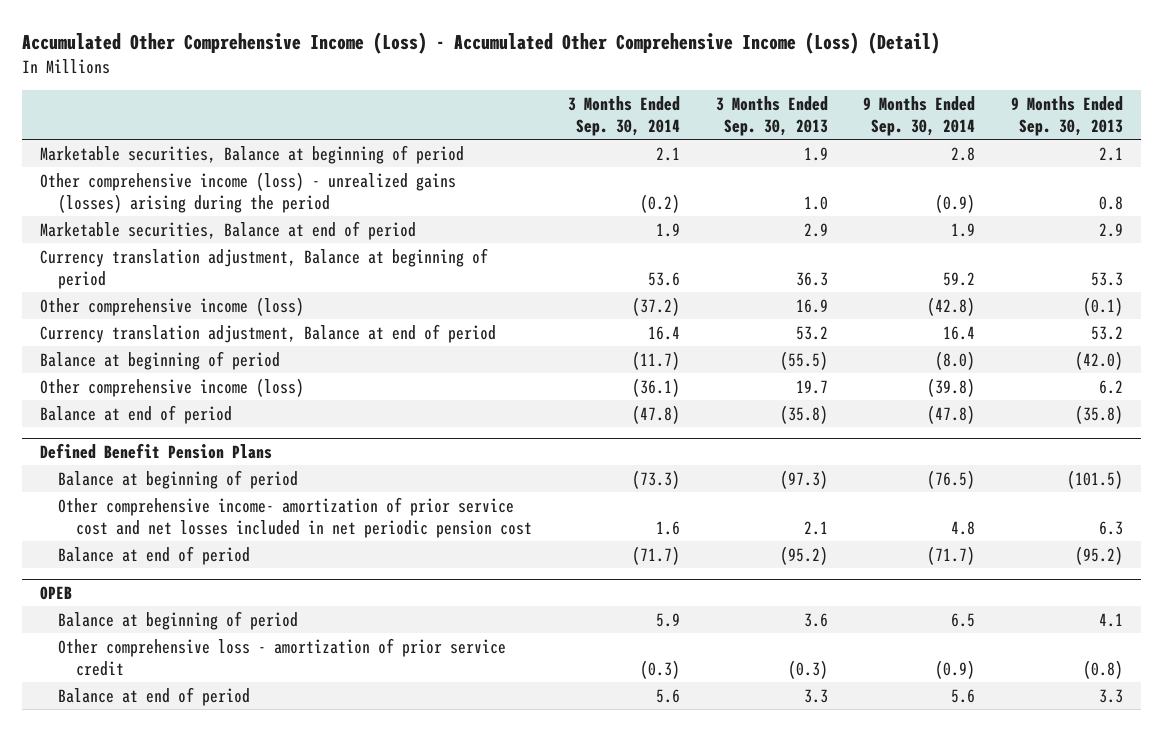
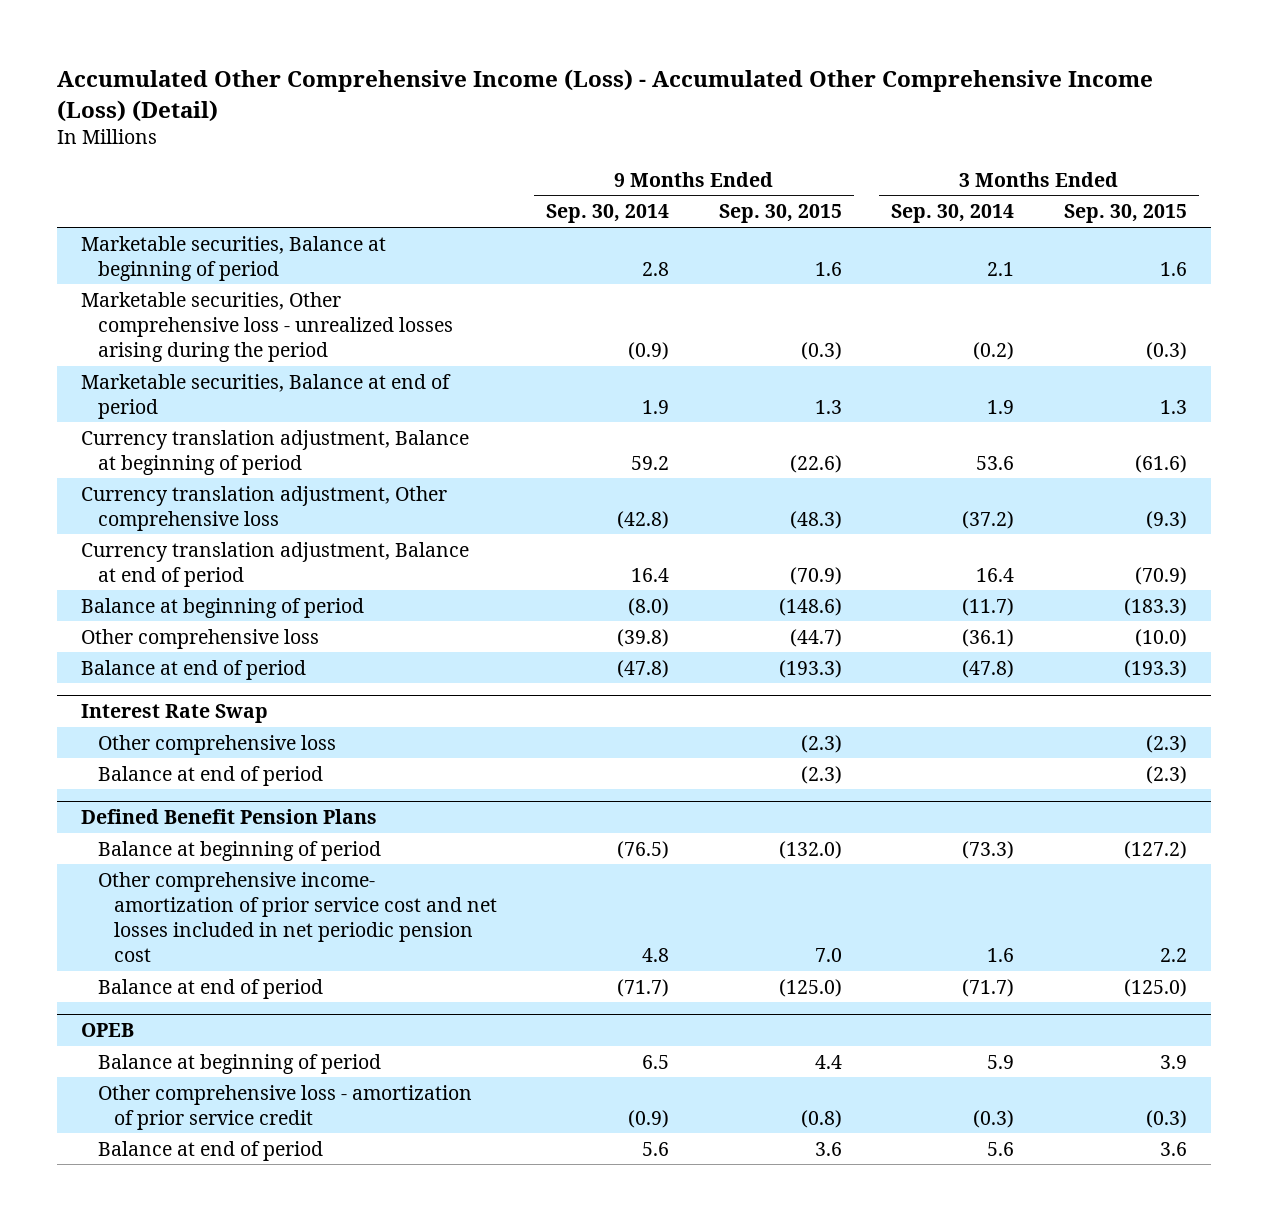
- | 3 Months Ended Sep. 30, 2014 | 3 Months Ended Sep. 30, 2013 | 9 Months Ended Sep. 30, 2014 | 9 Months Ended Sep. 30, 2013
+ | 9 Months Ended Sep. 30, 2014 | 9 Months Ended Sep. 30, 2015 | 3 Months Ended Sep. 30, 2014 | 3 Months Ended Sep. 30, 2015
- Other comprehensive income (loss) - unrealized gains (losses) arising during the period | (0.2) | 1.0 | (0.9) | 0.8
+ Marketable securities, Other comprehensive loss - unrealized losses arising during the period | (0.9) | (0.3) | (0.2) | (0.3)
- Other comprehensive income (loss) | (37.2) | 16.9 | (42.8) | (0.1)
+ Currency translation adjustment, Other comprehensive loss | (42.8) | (48.3) | (37.2) | (9.3)
- Other comprehensive income (loss) | (36.1) | 19.7 | (39.8) | 6.2
+ Other comprehensive loss | (39.8) | (44.7) | (36.1) | (10.0)
+ Interest Rate Swap
+ Other comprehensive loss | | (2.3) | | (2.3)
+ Balance at end of period | | (2.3) | | (2.3)

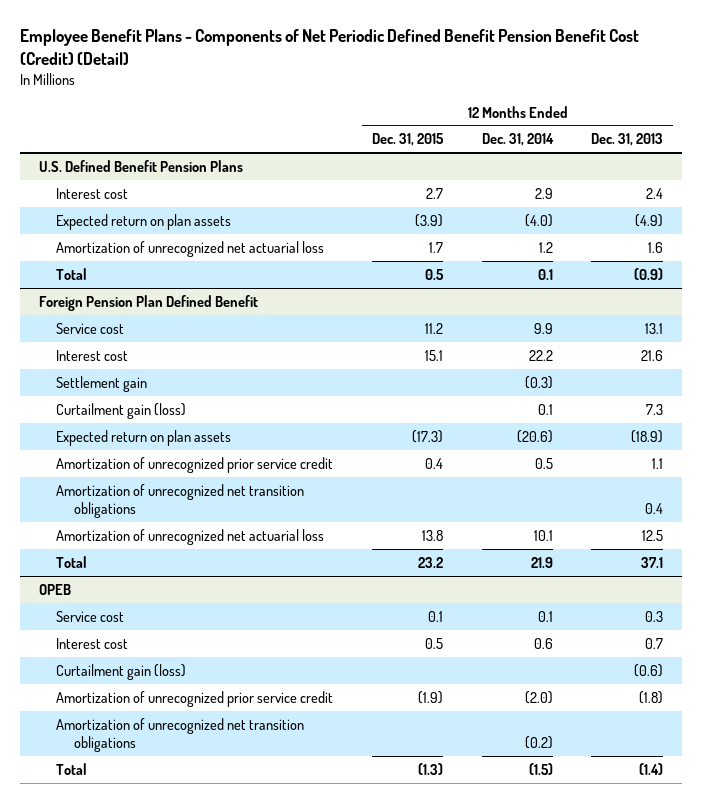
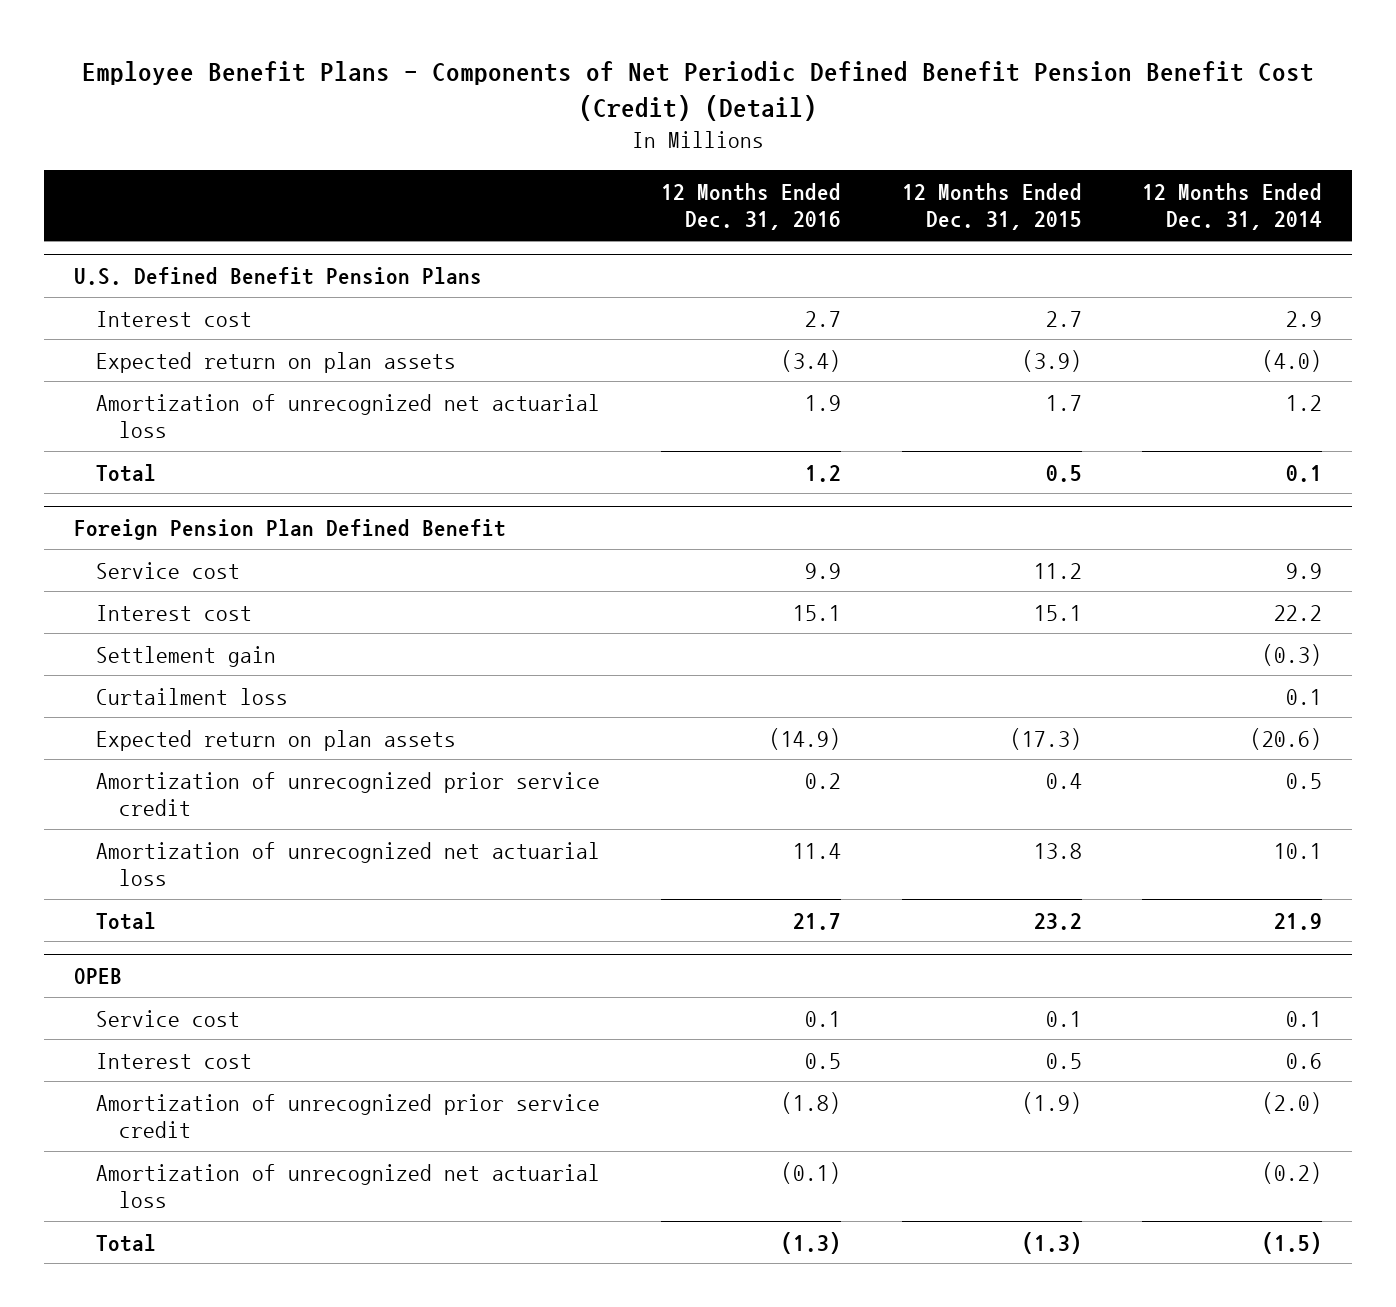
- | 12 Months Ended Dec. 31, 2015 | 12 Months Ended Dec. 31, 2014 | 12 Months Ended Dec. 31, 2013
+ | 12 Months Ended Dec. 31, 2016 | 12 Months Ended Dec. 31, 2015 | 12 Months Ended Dec. 31, 2014
@ Foreign Pension Plan Defined Benefit
- Curtailment gain (loss) | | 0.1 | 7.3
+ Curtailment loss | | | 0.1
- Amortization of unrecognized net transition obligations | | | 0.4
@ OPEB
- Curtailment gain (loss) | | | (0.6)
- Amortization of unrecognized net transition obligations | | (0.2) |
+ Amortization of unrecognized net actuarial loss | (0.1) | | (0.2)

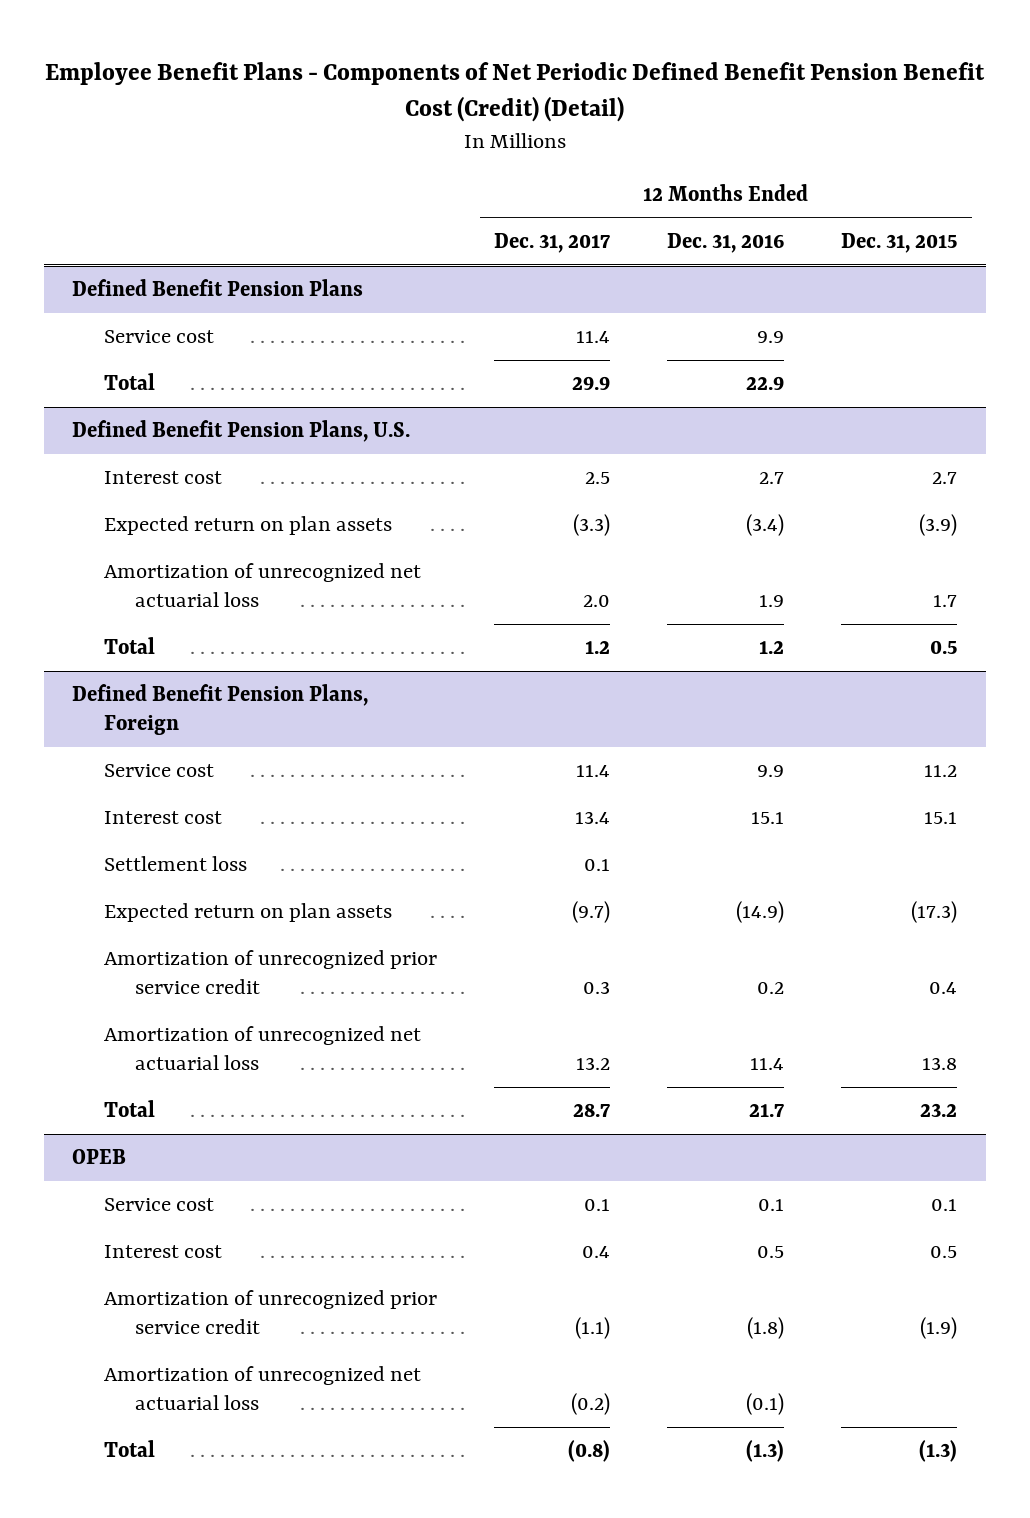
- | 12 Months Ended Dec. 31, 2016 | 12 Months Ended Dec. 31, 2015 | 12 Months Ended Dec. 31, 2014
+ | 12 Months Ended Dec. 31, 2017 | 12 Months Ended Dec. 31, 2016 | 12 Months Ended Dec. 31, 2015
- U.S. Defined Benefit Pension Plans
+ Defined Benefit Pension Plans
+ Service cost | 11.4 | 9.9 |
+ Total | 29.9 | 22.9 |
+ Defined Benefit Pension Plans, U.S.
- Foreign Pension Plan Defined Benefit
+ Defined Benefit Pension Plans, Foreign
- Settlement gain | | | (0.3)
- Curtailment loss | | | 0.1
+ Settlement loss | 0.1 | |

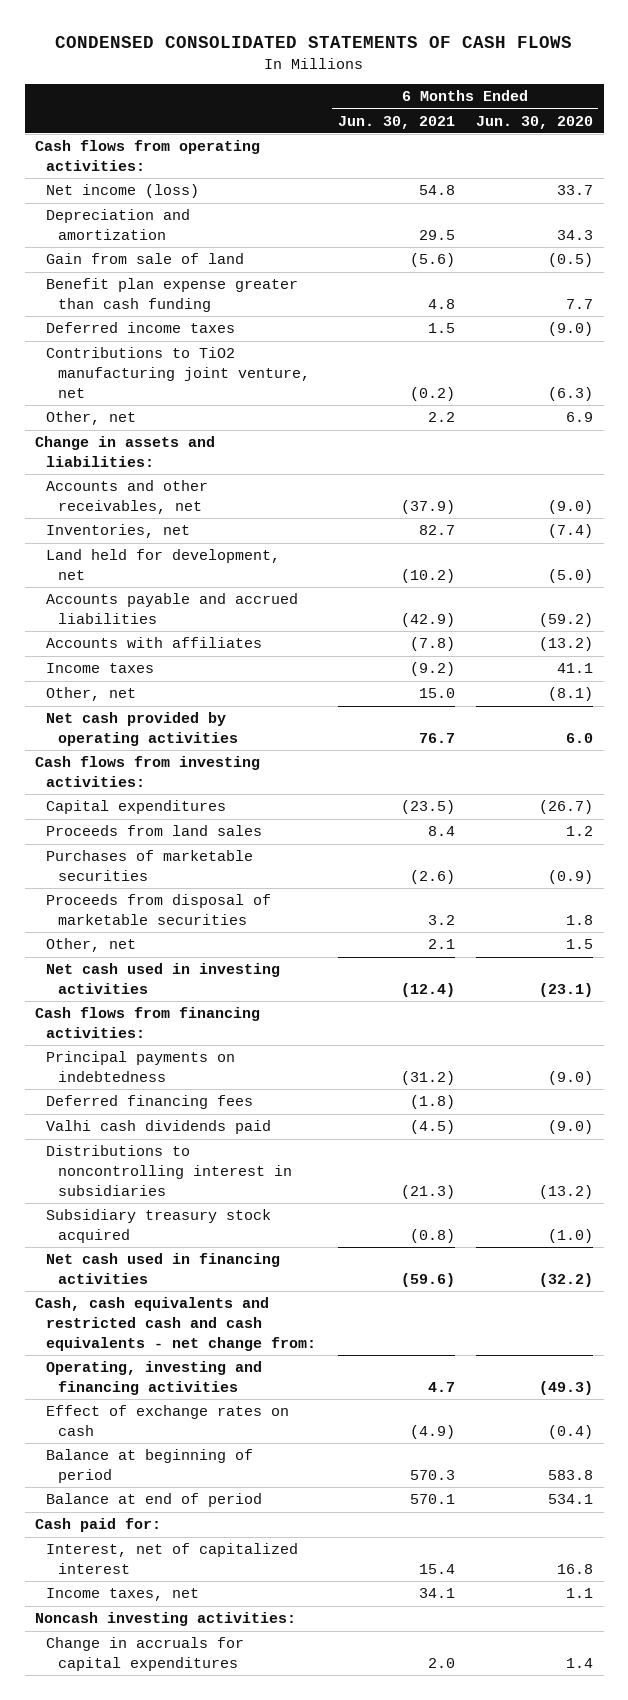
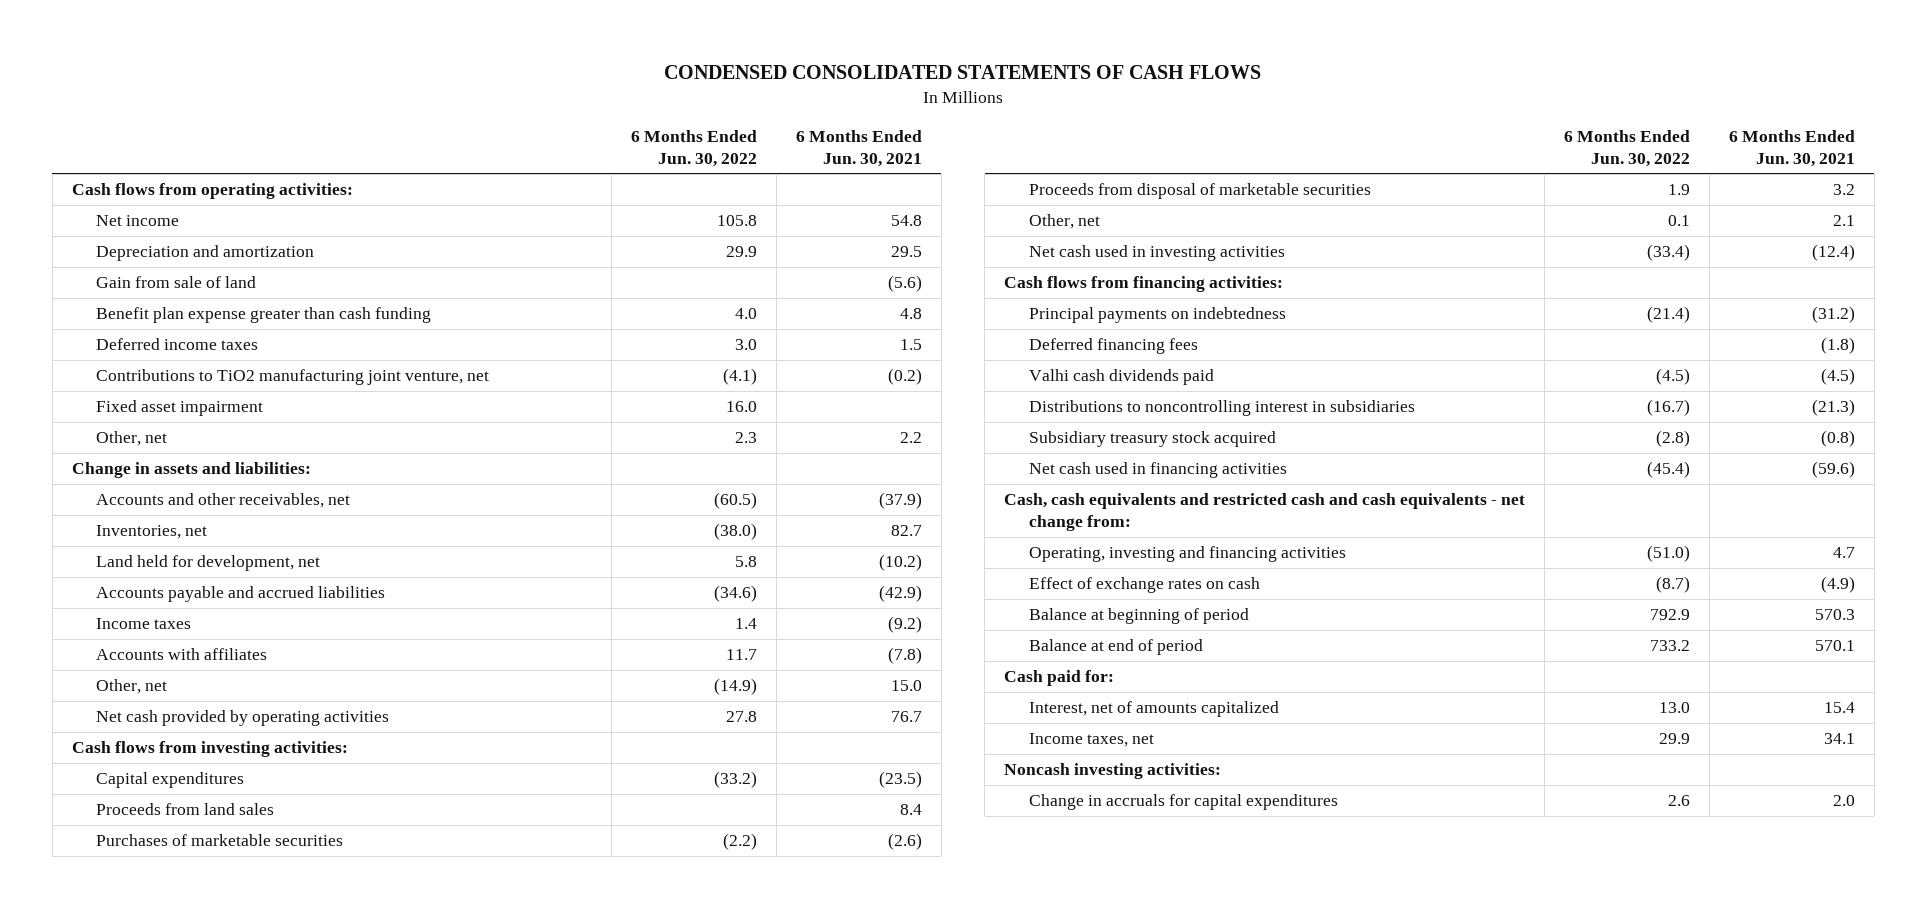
- | 6 Months Ended Jun. 30, 2021 | 6 Months Ended Jun. 30, 2020
+ | 6 Months Ended Jun. 30, 2022 | 6 Months Ended Jun. 30, 2021
- Net income (loss) | 54.8 | 33.7
+ Net income | 105.8 | 54.8
+ Fixed asset impairment | 16.0 |
moved down: Accounts with affiliates | 11.7 | (7.8)
- Interest, net of capitalized interest | 15.4 | 16.8
+ Interest, net of amounts capitalized | 13.0 | 15.4

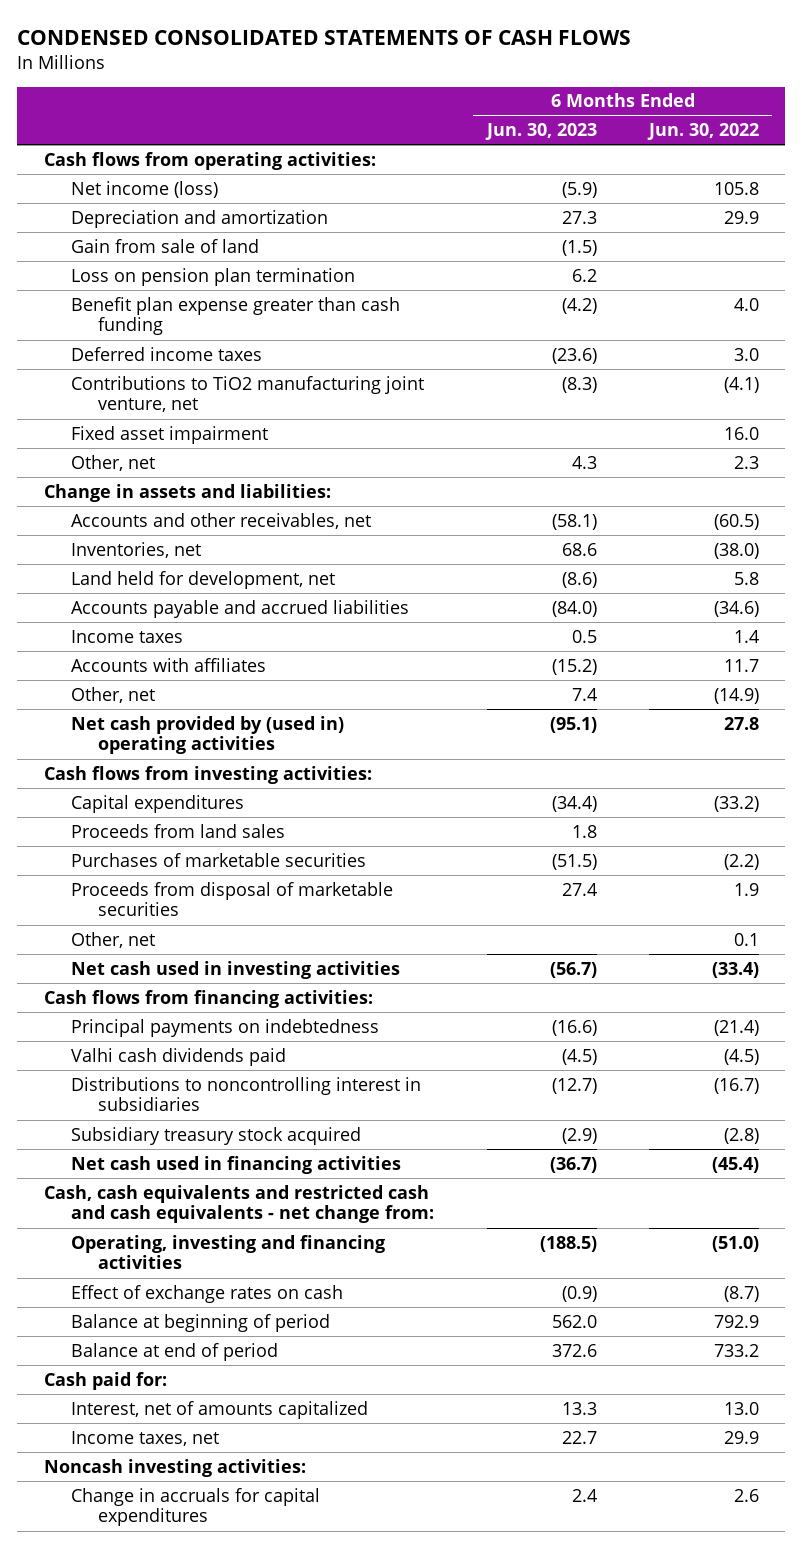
- | 6 Months Ended Jun. 30, 2022 | 6 Months Ended Jun. 30, 2021
+ | 6 Months Ended Jun. 30, 2023 | 6 Months Ended Jun. 30, 2022
- Net income | 105.8 | 54.8
+ Net income (loss) | (5.9) | 105.8
+ Loss on pension plan termination | 6.2 |
- Net cash provided by operating activities | 27.8 | 76.7
+ Net cash provided by (used in) operating activities | (95.1) | 27.8
- Deferred financing fees | | (1.8)

